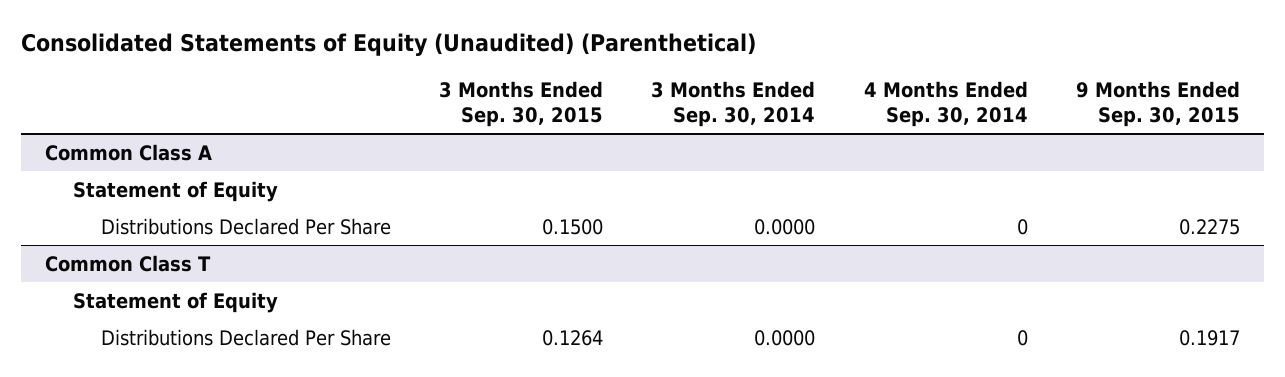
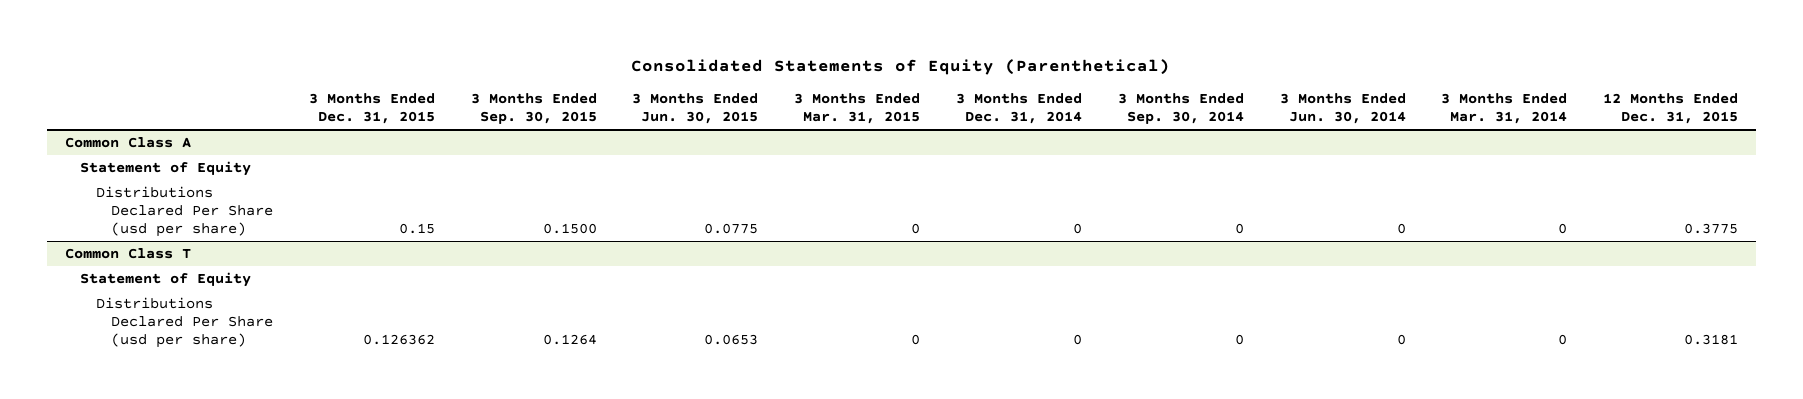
- Consolidated Statements of Equity (Unaudited) (Parenthetical)
+ Consolidated Statements of Equity (Parenthetical)
- | 3 Months Ended Sep. 30, 2015 | 3 Months Ended Sep. 30, 2014 | 4 Months Ended Sep. 30, 2014 | 9 Months Ended Sep. 30, 2015
+ | 3 Months Ended Dec. 31, 2015 | 3 Months Ended Sep. 30, 2015 | 3 Months Ended Jun. 30, 2015 | 3 Months Ended Mar. 31, 2015 | 3 Months Ended Dec. 31, 2014 | 3 Months Ended Sep. 30, 2014 | 3 Months Ended Jun. 30, 2014 | 3 Months Ended Mar. 31, 2014 | 12 Months Ended Dec. 31, 2015
@ Common Class A
- Distributions Declared Per Share | 0.1500 | 0.0000 | 0 | 0.2275
+ Distributions Declared Per Share (usd per share) | 0.15 | 0.1500 | 0.0775 | 0 | 0 | 0 | 0 | 0 | 0.3775
@ Common Class T
- Distributions Declared Per Share | 0.1264 | 0.0000 | 0 | 0.1917
+ Distributions Declared Per Share (usd per share) | 0.126362 | 0.1264 | 0.0653 | 0 | 0 | 0 | 0 | 0 | 0.3181

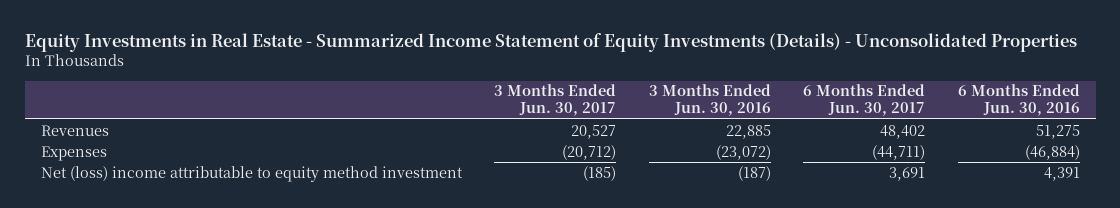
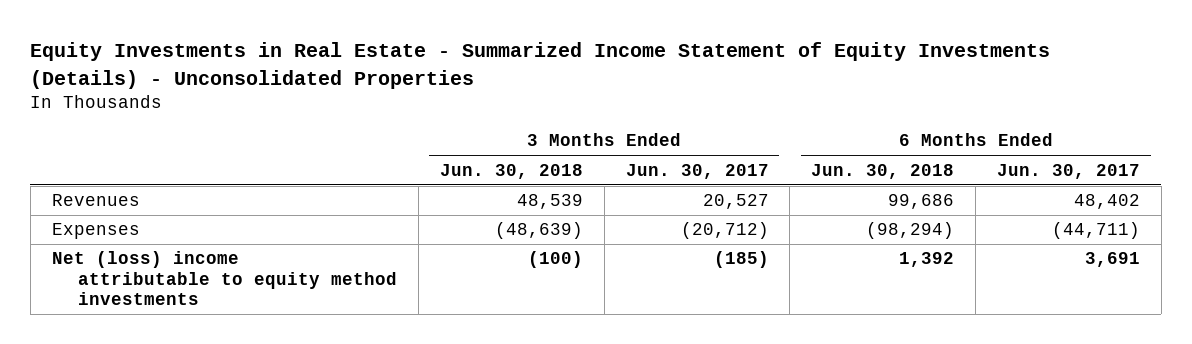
- | 3 Months Ended Jun. 30, 2017 | 3 Months Ended Jun. 30, 2016 | 6 Months Ended Jun. 30, 2017 | 6 Months Ended Jun. 30, 2016
+ | 3 Months Ended Jun. 30, 2018 | 3 Months Ended Jun. 30, 2017 | 6 Months Ended Jun. 30, 2018 | 6 Months Ended Jun. 30, 2017
- Net (loss) income attributable to equity method investment | (185) | (187) | 3,691 | 4,391
+ Net (loss) income attributable to equity method investments | (100) | (185) | 1,392 | 3,691

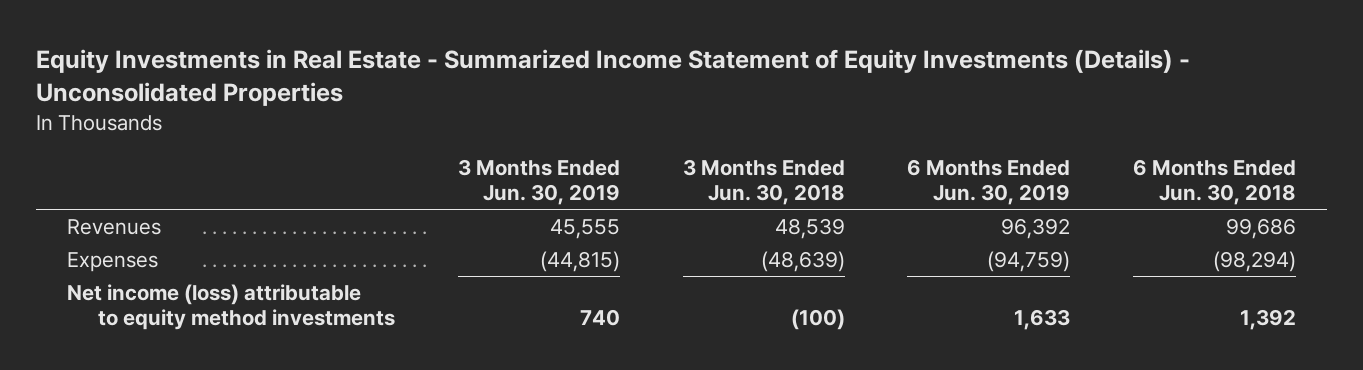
- | 3 Months Ended Jun. 30, 2018 | 3 Months Ended Jun. 30, 2017 | 6 Months Ended Jun. 30, 2018 | 6 Months Ended Jun. 30, 2017
+ | 3 Months Ended Jun. 30, 2019 | 3 Months Ended Jun. 30, 2018 | 6 Months Ended Jun. 30, 2019 | 6 Months Ended Jun. 30, 2018
- Net (loss) income attributable to equity method investments | (100) | (185) | 1,392 | 3,691
+ Net income (loss) attributable to equity method investments | 740 | (100) | 1,633 | 1,392

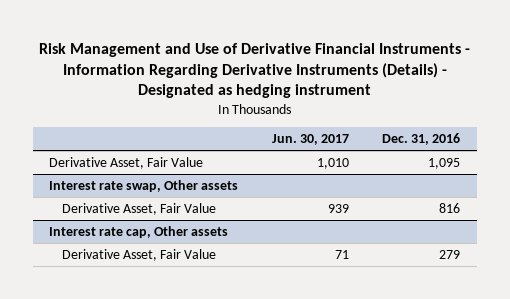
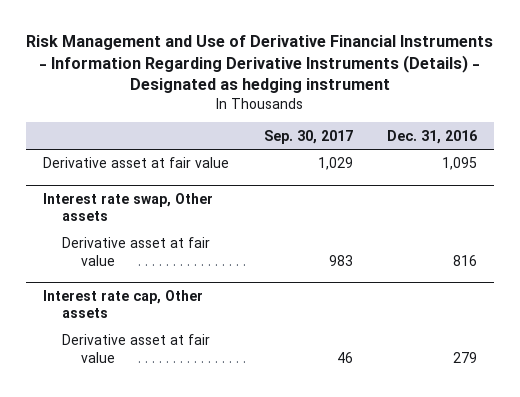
- | Jun. 30, 2017 | Dec. 31, 2016
+ | Sep. 30, 2017 | Dec. 31, 2016
- Derivative Asset, Fair Value | 1,010 | 1,095
+ Derivative asset at fair value | 1,029 | 1,095
@ Interest rate swap, Other assets
- Derivative Asset, Fair Value | 939 | 816
+ Derivative asset at fair value | 983 | 816
@ Interest rate cap, Other assets
- Derivative Asset, Fair Value | 71 | 279
+ Derivative asset at fair value | 46 | 279

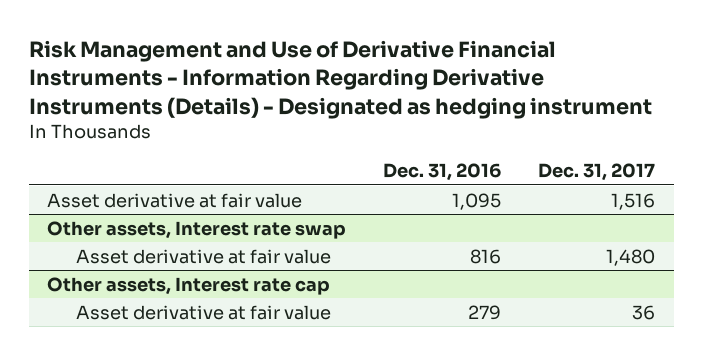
- | Sep. 30, 2017 | Dec. 31, 2016
+ | Dec. 31, 2016 | Dec. 31, 2017
- Derivative asset at fair value | 1,029 | 1,095
- Interest rate swap, Other assets
- Derivative asset at fair value | 983 | 816
- Interest rate cap, Other assets
- Derivative asset at fair value | 46 | 279
+ Asset derivative at fair value | 1,095 | 1,516
+ Other assets, Interest rate swap
+ Asset derivative at fair value | 816 | 1,480
+ Other assets, Interest rate cap
+ Asset derivative at fair value | 279 | 36

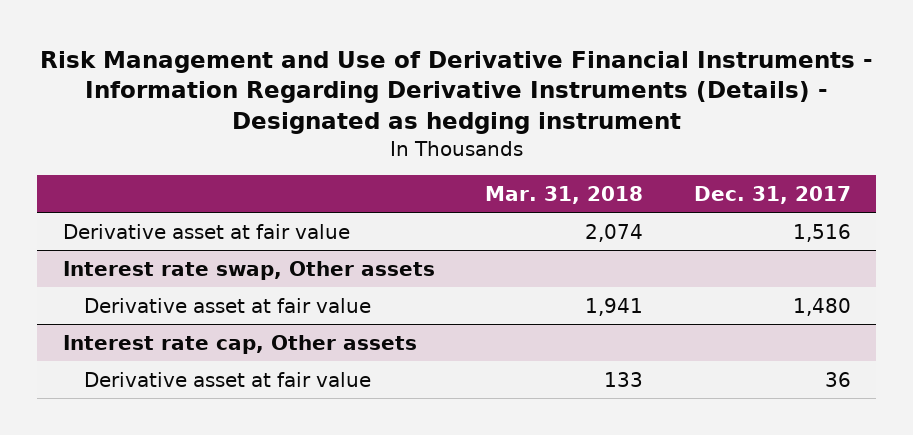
- | Dec. 31, 2016 | Dec. 31, 2017
+ | Mar. 31, 2018 | Dec. 31, 2017
- Asset derivative at fair value | 1,095 | 1,516
- Other assets, Interest rate swap
- Asset derivative at fair value | 816 | 1,480
- Other assets, Interest rate cap
- Asset derivative at fair value | 279 | 36
+ Derivative asset at fair value | 2,074 | 1,516
+ Interest rate swap, Other assets
+ Derivative asset at fair value | 1,941 | 1,480
+ Interest rate cap, Other assets
+ Derivative asset at fair value | 133 | 36

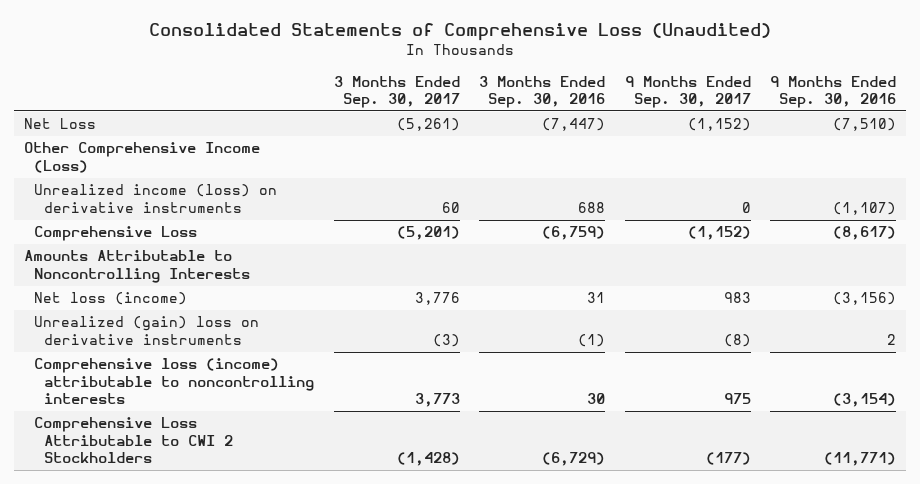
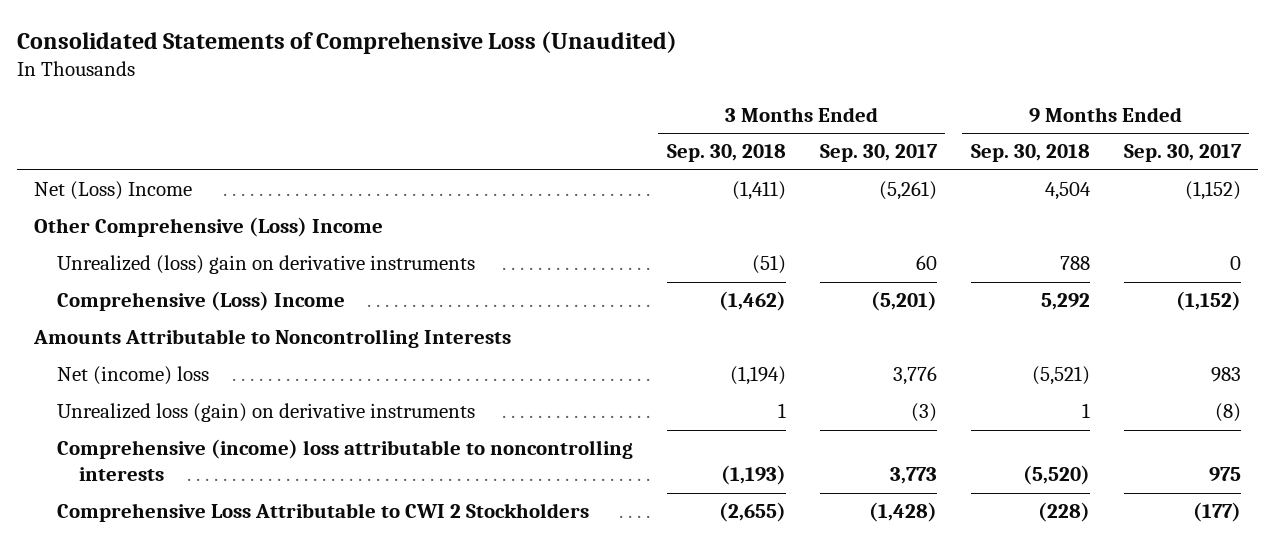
- | 3 Months Ended Sep. 30, 2017 | 3 Months Ended Sep. 30, 2016 | 9 Months Ended Sep. 30, 2017 | 9 Months Ended Sep. 30, 2016
+ | 3 Months Ended Sep. 30, 2018 | 3 Months Ended Sep. 30, 2017 | 9 Months Ended Sep. 30, 2018 | 9 Months Ended Sep. 30, 2017
- Net Loss | (5,261) | (7,447) | (1,152) | (7,510)
- Other Comprehensive Income (Loss)
- Unrealized income (loss) on derivative instruments | 60 | 688 | 0 | (1,107)
- Comprehensive Loss | (5,201) | (6,759) | (1,152) | (8,617)
+ Net (Loss) Income | (1,411) | (5,261) | 4,504 | (1,152)
+ Other Comprehensive (Loss) Income
+ Unrealized (loss) gain on derivative instruments | (51) | 60 | 788 | 0
+ Comprehensive (Loss) Income | (1,462) | (5,201) | 5,292 | (1,152)
- Net loss (income) | 3,776 | 31 | 983 | (3,156)
- Unrealized (gain) loss on derivative instruments | (3) | (1) | (8) | 2
- Comprehensive loss (income) attributable to noncontrolling interests | 3,773 | 30 | 975 | (3,154)
+ Net (income) loss | (1,194) | 3,776 | (5,521) | 983
+ Unrealized loss (gain) on derivative instruments | 1 | (3) | 1 | (8)
+ Comprehensive (income) loss attributable to noncontrolling interests | (1,193) | 3,773 | (5,520) | 975

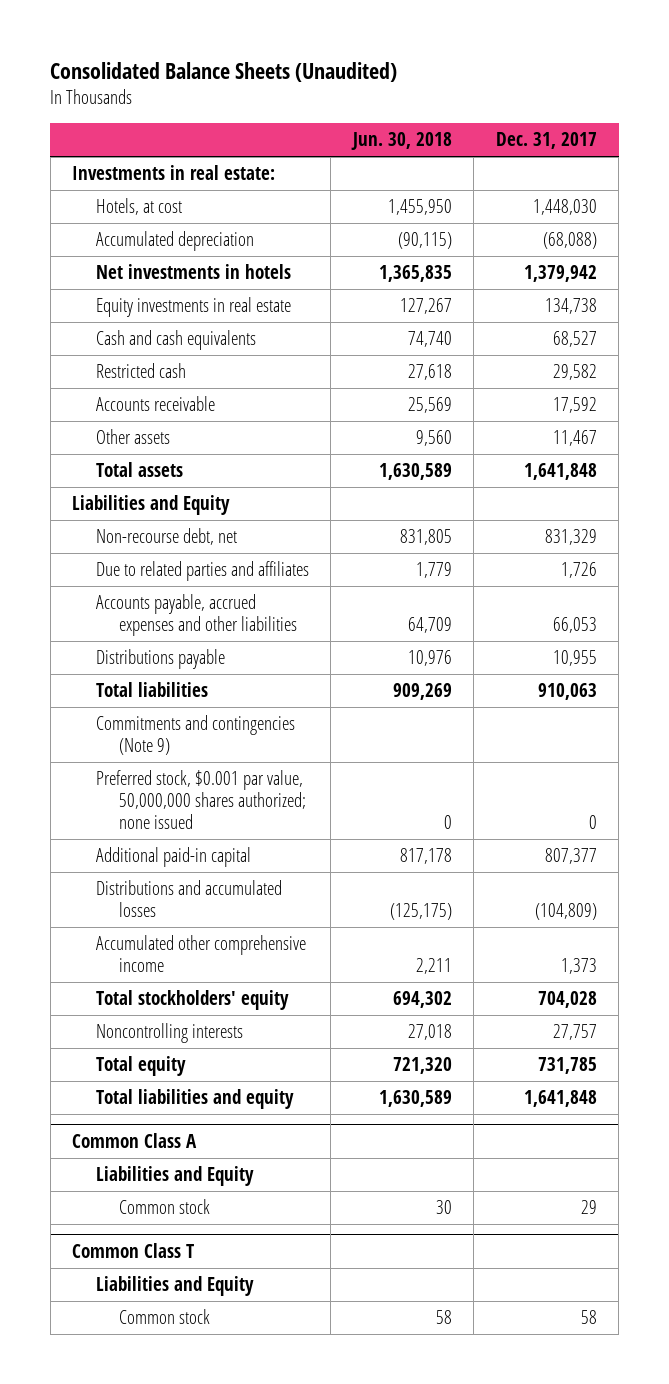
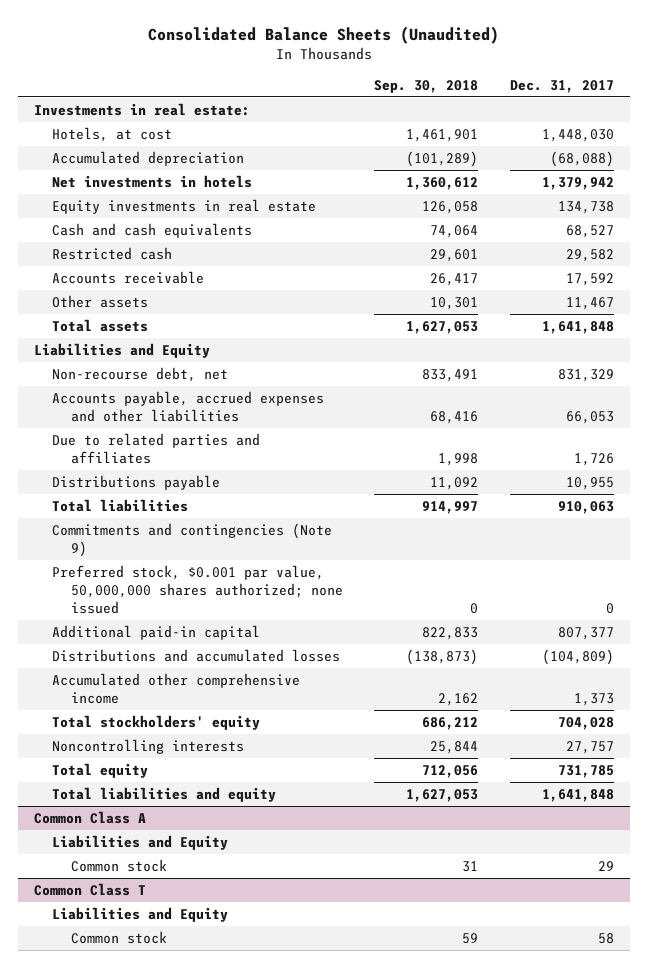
- | Jun. 30, 2018 | Dec. 31, 2017
+ | Sep. 30, 2018 | Dec. 31, 2017
moved down: Due to related parties and affiliates | 1,998 | 1,726

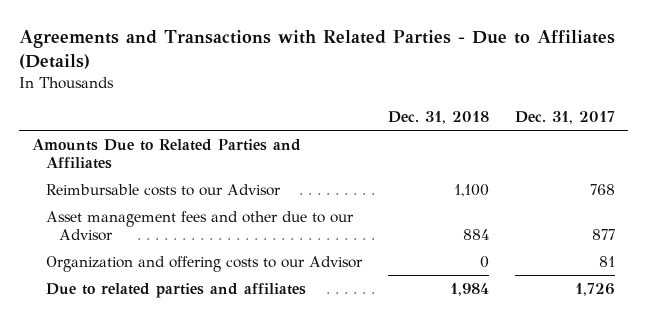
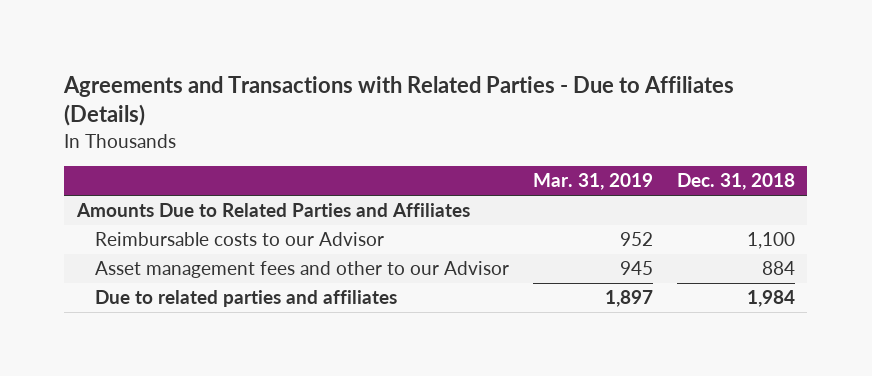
- | Dec. 31, 2018 | Dec. 31, 2017
+ | Mar. 31, 2019 | Dec. 31, 2018
- Asset management fees and other due to our Advisor | 884 | 877
- Organization and offering costs to our Advisor | 0 | 81
+ Asset management fees and other to our Advisor | 945 | 884

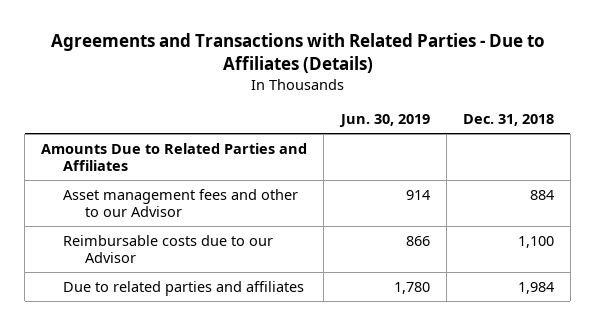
- | Mar. 31, 2019 | Dec. 31, 2018
+ | Jun. 30, 2019 | Dec. 31, 2018
- Reimbursable costs to our Advisor | 952 | 1,100
+ Reimbursable costs due to our Advisor | 866 | 1,100

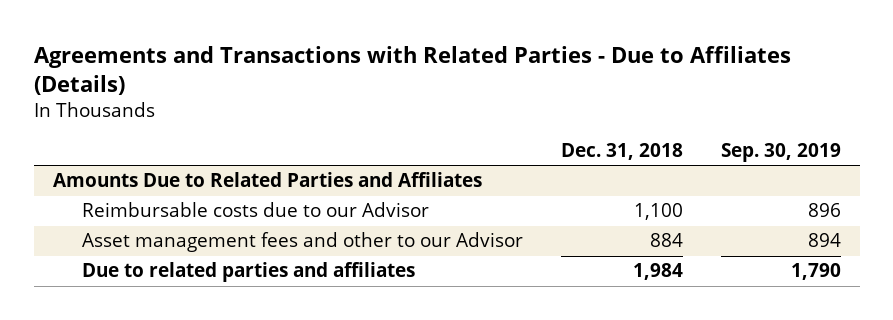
- | Jun. 30, 2019 | Dec. 31, 2018
+ | Dec. 31, 2018 | Sep. 30, 2019
moved down: Asset management fees and other to our Advisor | 884 | 894

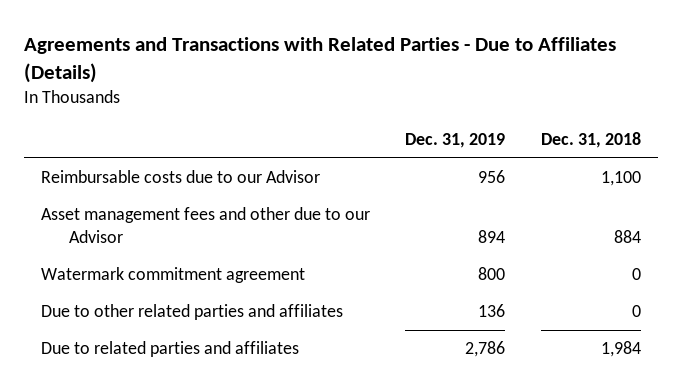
- | Dec. 31, 2018 | Sep. 30, 2019
+ | Dec. 31, 2019 | Dec. 31, 2018
- Amounts Due to Related Parties and Affiliates
- Asset management fees and other to our Advisor | 884 | 894
+ Asset management fees and other due to our Advisor | 894 | 884
+ Watermark commitment agreement | 800 | 0
+ Due to other related parties and affiliates | 136 | 0

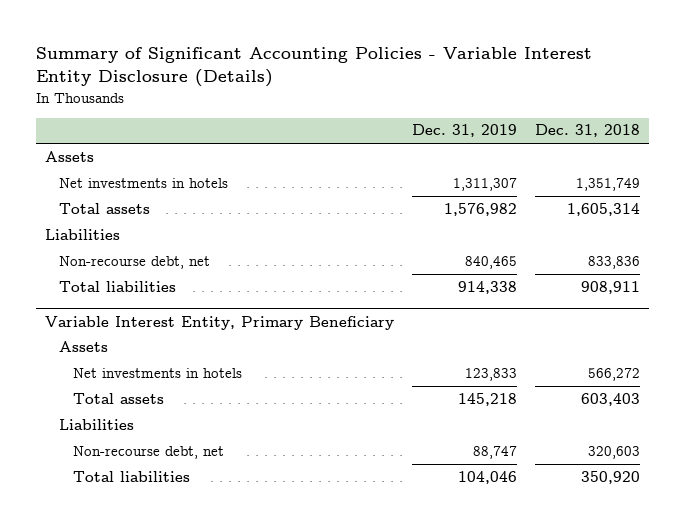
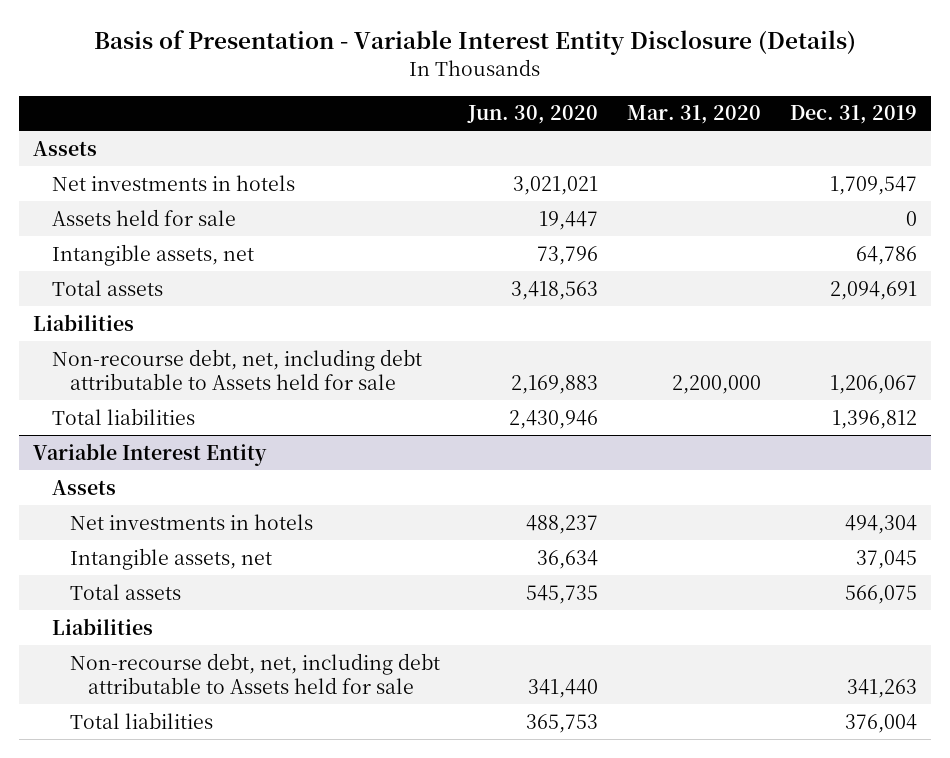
- Summary of Significant Accounting Policies - Variable Interest Entity Disclosure (Details)
+ Basis of Presentation - Variable Interest Entity Disclosure (Details)
- | Dec. 31, 2019 | Dec. 31, 2018
+ | Jun. 30, 2020 | Mar. 31, 2020 | Dec. 31, 2019
- Net investments in hotels | 1,311,307 | 1,351,749
- Total assets | 1,576,982 | 1,605,314
+ Net investments in hotels | 3,021,021 | | 1,709,547
+ Assets held for sale | 19,447 | | 0
+ Intangible assets, net | 73,796 | | 64,786
+ Total assets | 3,418,563 | | 2,094,691
- Non-recourse debt, net | 840,465 | 833,836
- Total liabilities | 914,338 | 908,911
- Variable Interest Entity, Primary Beneficiary
+ Non-recourse debt, net, including debt attributable to Assets held for sale | 2,169,883 | 2,200,000 | 1,206,067
+ Total liabilities | 2,430,946 | | 1,396,812
+ Variable Interest Entity
- Net investments in hotels | 123,833 | 566,272
- Total assets | 145,218 | 603,403
+ Net investments in hotels | 488,237 | | 494,304
+ Intangible assets, net | 36,634 | | 37,045
+ Total assets | 545,735 | | 566,075
- Non-recourse debt, net | 88,747 | 320,603
- Total liabilities | 104,046 | 350,920
+ Non-recourse debt, net, including debt attributable to Assets held for sale | 341,440 | | 341,263
+ Total liabilities | 365,753 | | 376,004

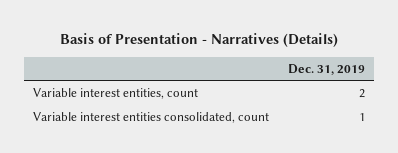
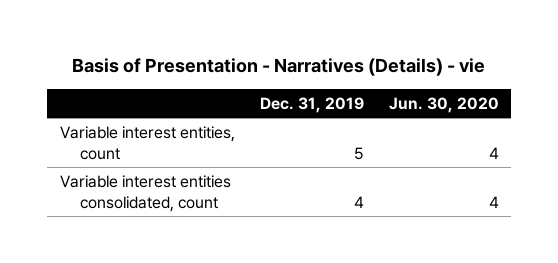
- Basis of Presentation - Narratives (Details)
+ Basis of Presentation - Narratives (Details) - vie
- | Dec. 31, 2019
+ | Dec. 31, 2019 | Jun. 30, 2020
- Variable interest entities, count | 2
- Variable interest entities consolidated, count | 1
+ Variable interest entities, count | 5 | 4
+ Variable interest entities consolidated, count | 4 | 4

